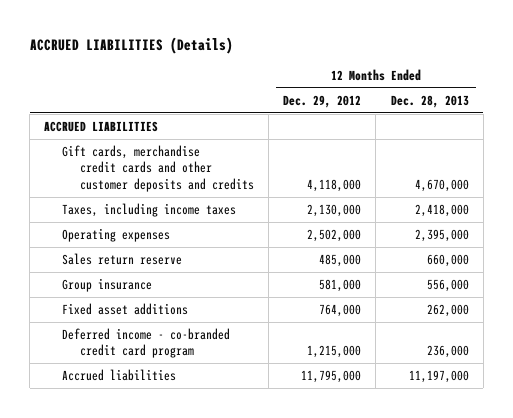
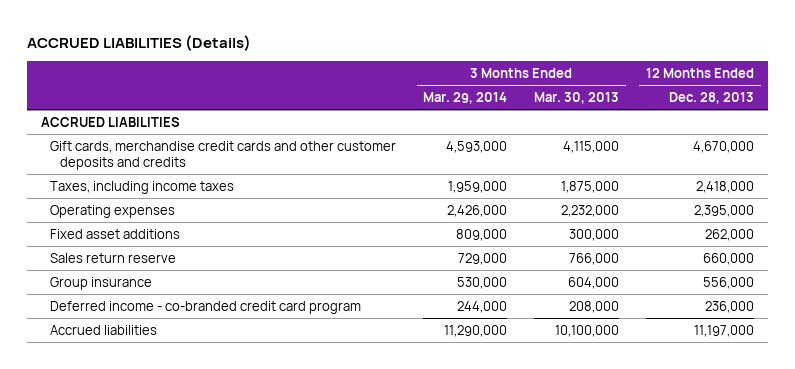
- | 12 Months Ended Dec. 29, 2012 | 12 Months Ended Dec. 28, 2013
+ | 3 Months Ended Mar. 29, 2014 | 3 Months Ended Mar. 30, 2013 | 12 Months Ended Dec. 28, 2013
moved up: Fixed asset additions | 809,000 | 300,000 | 262,000

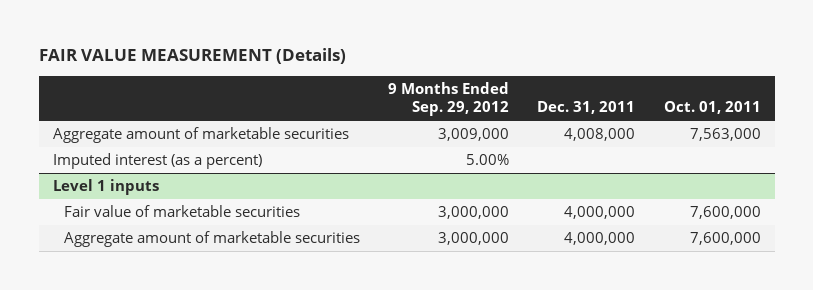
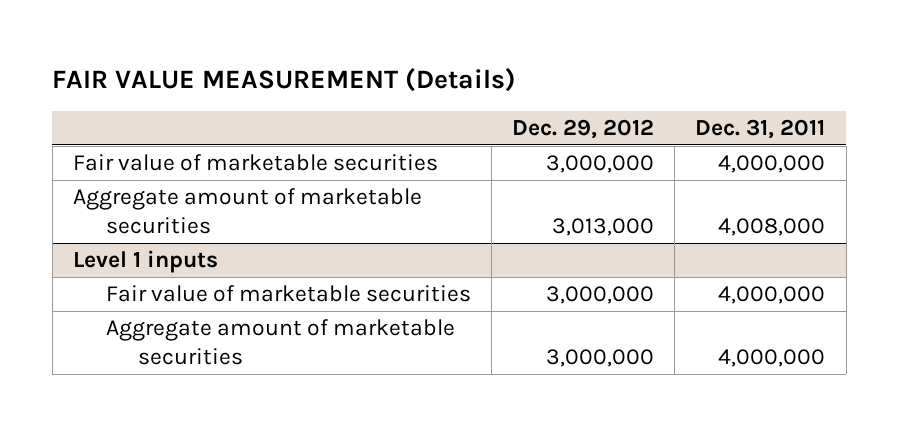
- | 9 Months Ended Sep. 29, 2012 | Dec. 31, 2011 | Oct. 01, 2011
+ | Dec. 29, 2012 | Dec. 31, 2011
+ Fair value of marketable securities | 3,000,000 | 4,000,000
- Imputed interest (as a percent) | 5.00% | |

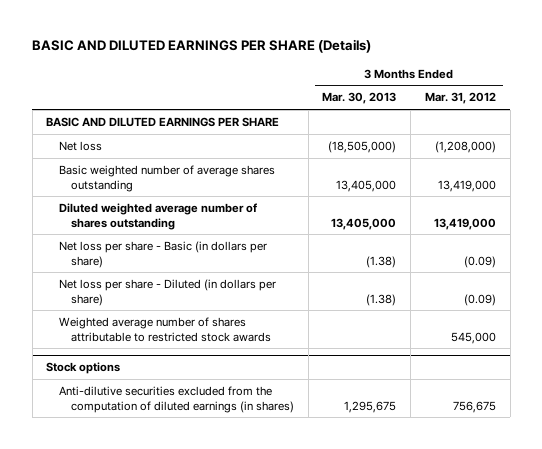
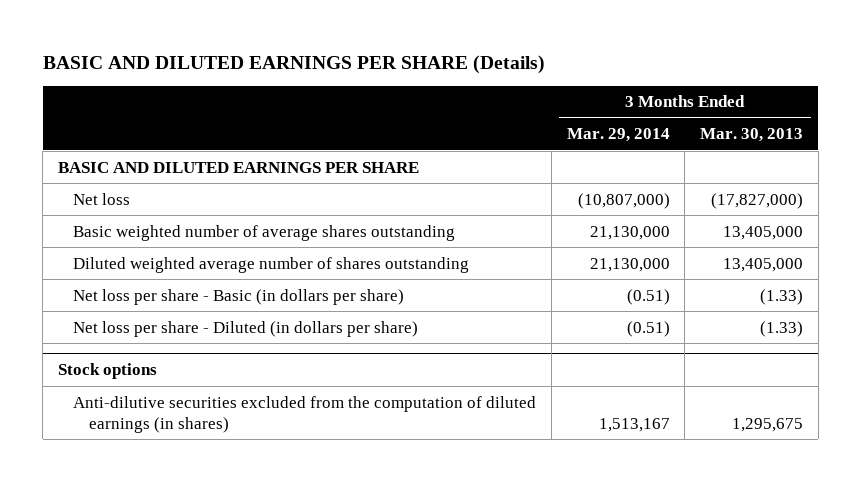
- | 3 Months Ended Mar. 30, 2013 | 3 Months Ended Mar. 31, 2012
+ | 3 Months Ended Mar. 29, 2014 | 3 Months Ended Mar. 30, 2013
- Net loss | (18,505,000) | (1,208,000)
+ Net loss | (10,807,000) | (17,827,000)
- Net loss per share - Basic (in dollars per share) | (1.38) | (0.09)
- Net loss per share - Diluted (in dollars per share) | (1.38) | (0.09)
- Weighted average number of shares attributable to restricted stock awards | | 545,000
+ Net loss per share - Basic (in dollars per share) | (0.51) | (1.33)
+ Net loss per share - Diluted (in dollars per share) | (0.51) | (1.33)

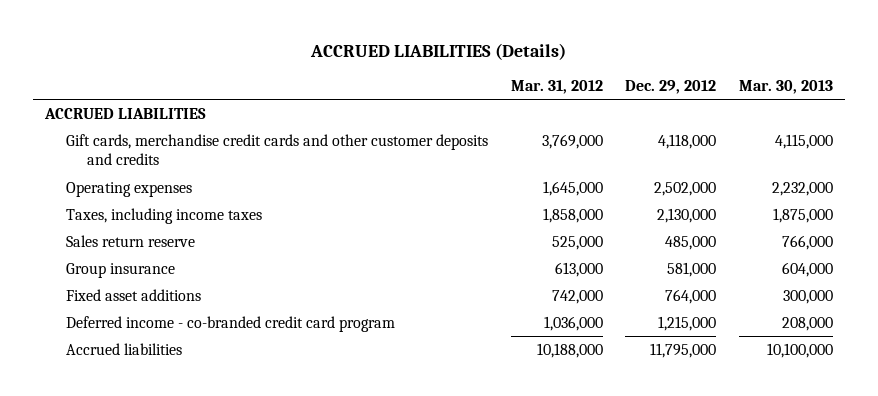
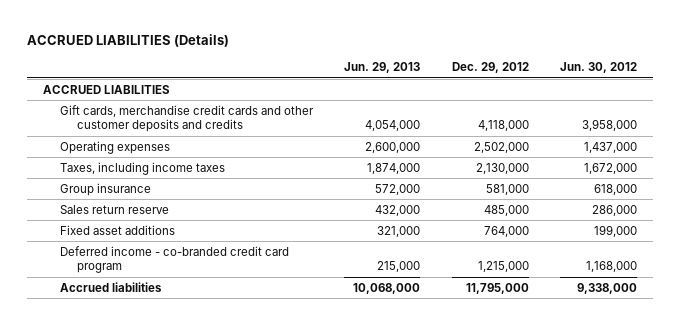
- | Mar. 31, 2012 | Dec. 29, 2012 | Mar. 30, 2013
+ | Jun. 29, 2013 | Dec. 29, 2012 | Jun. 30, 2012
moved down: Sales return reserve | 432,000 | 485,000 | 286,000

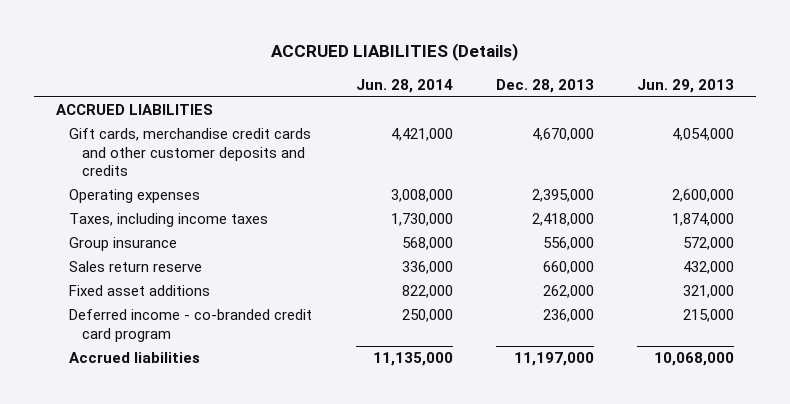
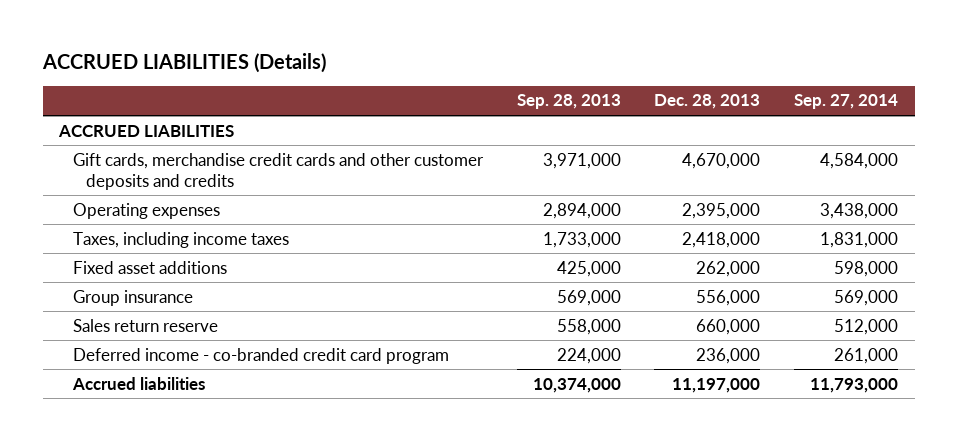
- | Jun. 28, 2014 | Dec. 28, 2013 | Jun. 29, 2013
+ | Sep. 28, 2013 | Dec. 28, 2013 | Sep. 27, 2014
moved up: Fixed asset additions | 425,000 | 262,000 | 598,000

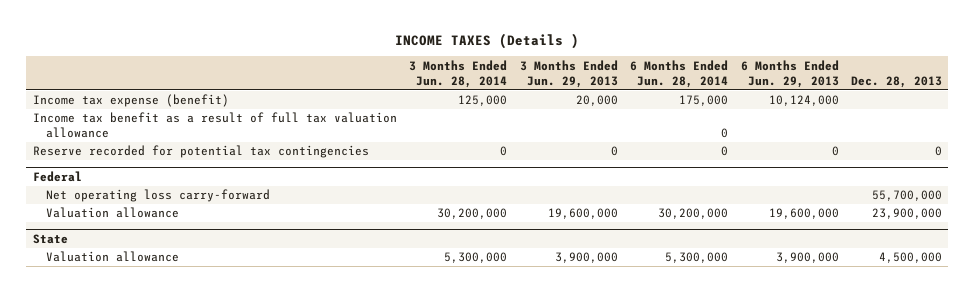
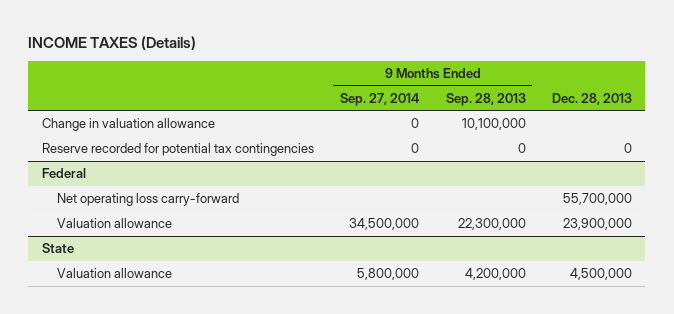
- INCOME TAXES (Details )
+ INCOME TAXES (Details)
- | 3 Months Ended Jun. 28, 2014 | 3 Months Ended Jun. 29, 2013 | 6 Months Ended Jun. 28, 2014 | 6 Months Ended Jun. 29, 2013 | Dec. 28, 2013
+ | 9 Months Ended Sep. 27, 2014 | 9 Months Ended Sep. 28, 2013 | Dec. 28, 2013
- Income tax expense (benefit) | 125,000 | 20,000 | 175,000 | 10,124,000 |
- Income tax benefit as a result of full tax valuation allowance | | | 0 | |
+ Change in valuation allowance | 0 | 10,100,000 |

